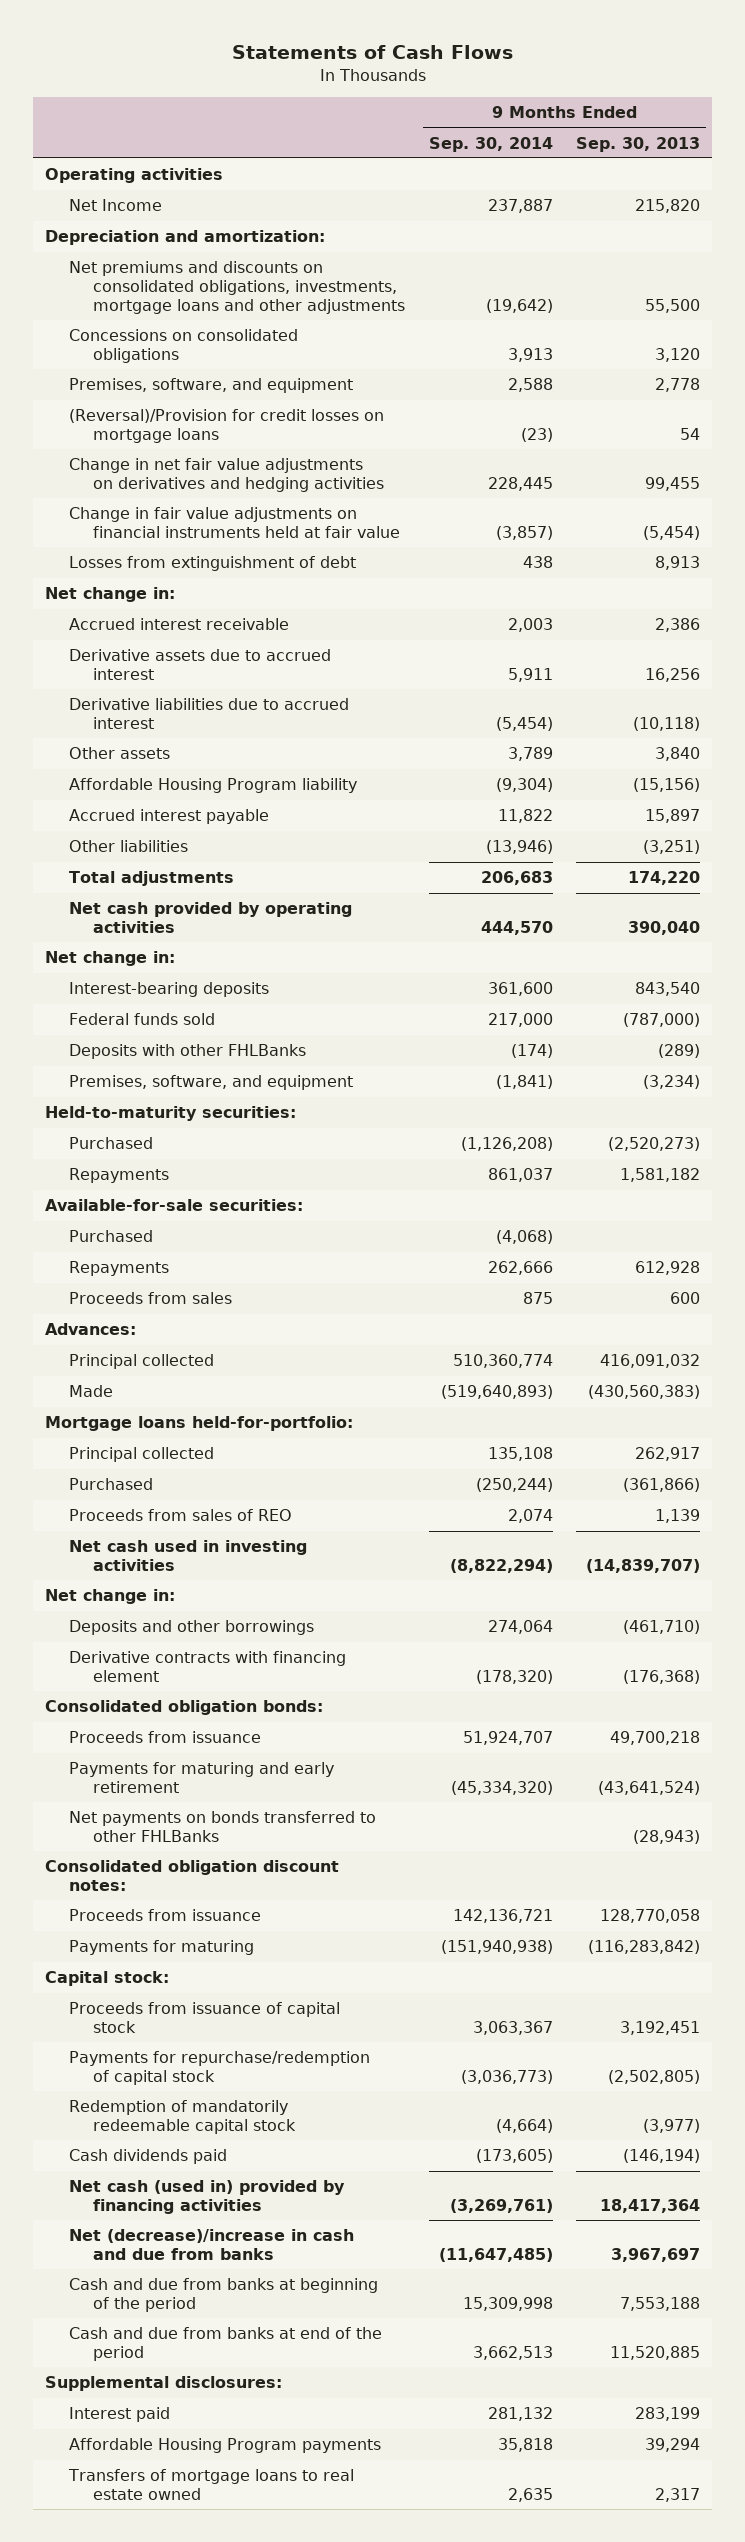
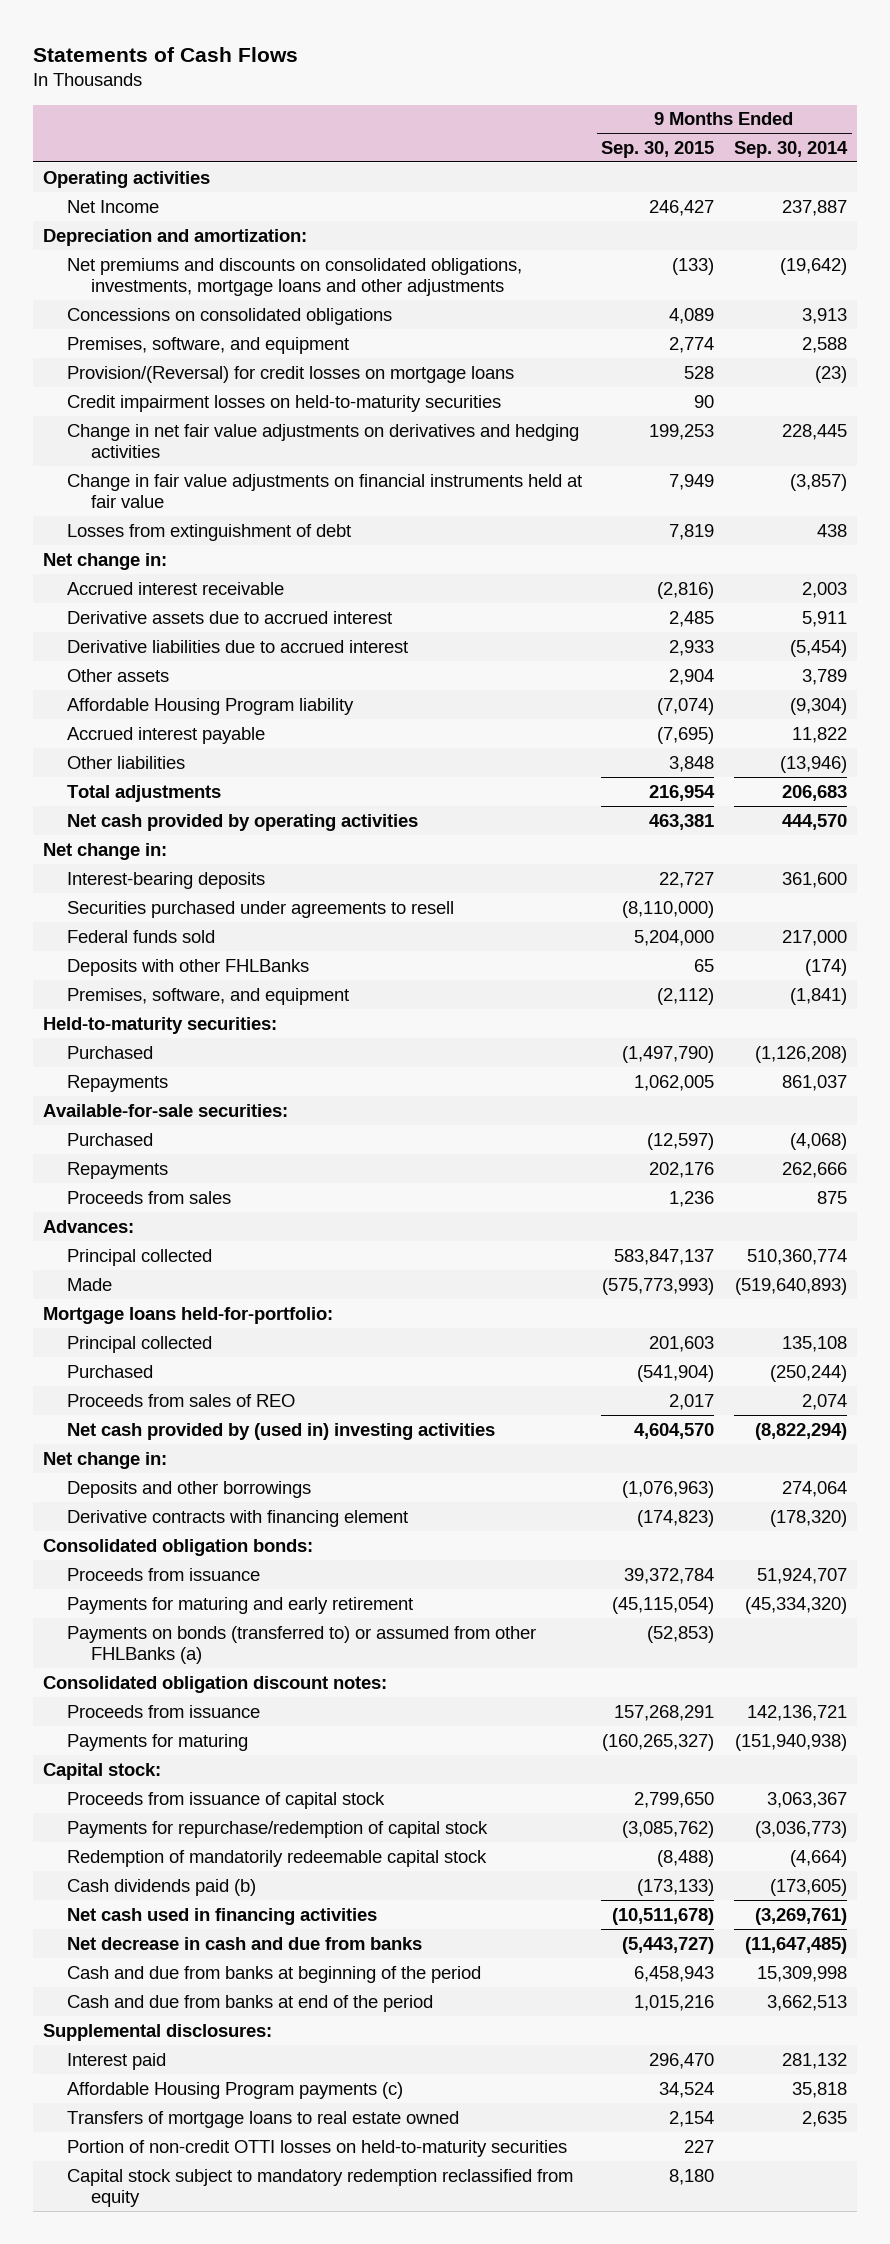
- | 9 Months Ended Sep. 30, 2014 | 9 Months Ended Sep. 30, 2013
+ | 9 Months Ended Sep. 30, 2015 | 9 Months Ended Sep. 30, 2014
- (Reversal)/Provision for credit losses on mortgage loans | (23) | 54
+ Provision/(Reversal) for credit losses on mortgage loans | 528 | (23)
+ Credit impairment losses on held-to-maturity securities | 90 |
+ Securities purchased under agreements to resell | (8,110,000) |
- Net cash used in investing activities | (8,822,294) | (14,839,707)
+ Net cash provided by (used in) investing activities | 4,604,570 | (8,822,294)
- Net payments on bonds transferred to other FHLBanks | | (28,943)
+ Payments on bonds (transferred to) or assumed from other FHLBanks (a) | (52,853) |
- Cash dividends paid | (173,605) | (146,194)
- Net cash (used in) provided by financing activities | (3,269,761) | 18,417,364
- Net (decrease)/increase in cash and due from banks | (11,647,485) | 3,967,697
+ Cash dividends paid (b) | (173,133) | (173,605)
+ Net cash used in financing activities | (10,511,678) | (3,269,761)
+ Net decrease in cash and due from banks | (5,443,727) | (11,647,485)
- Affordable Housing Program payments | 35,818 | 39,294
+ Affordable Housing Program payments (c) | 34,524 | 35,818
+ Portion of non-credit OTTI losses on held-to-maturity securities | 227 |
+ Capital stock subject to mandatory redemption reclassified from equity | 8,180 |

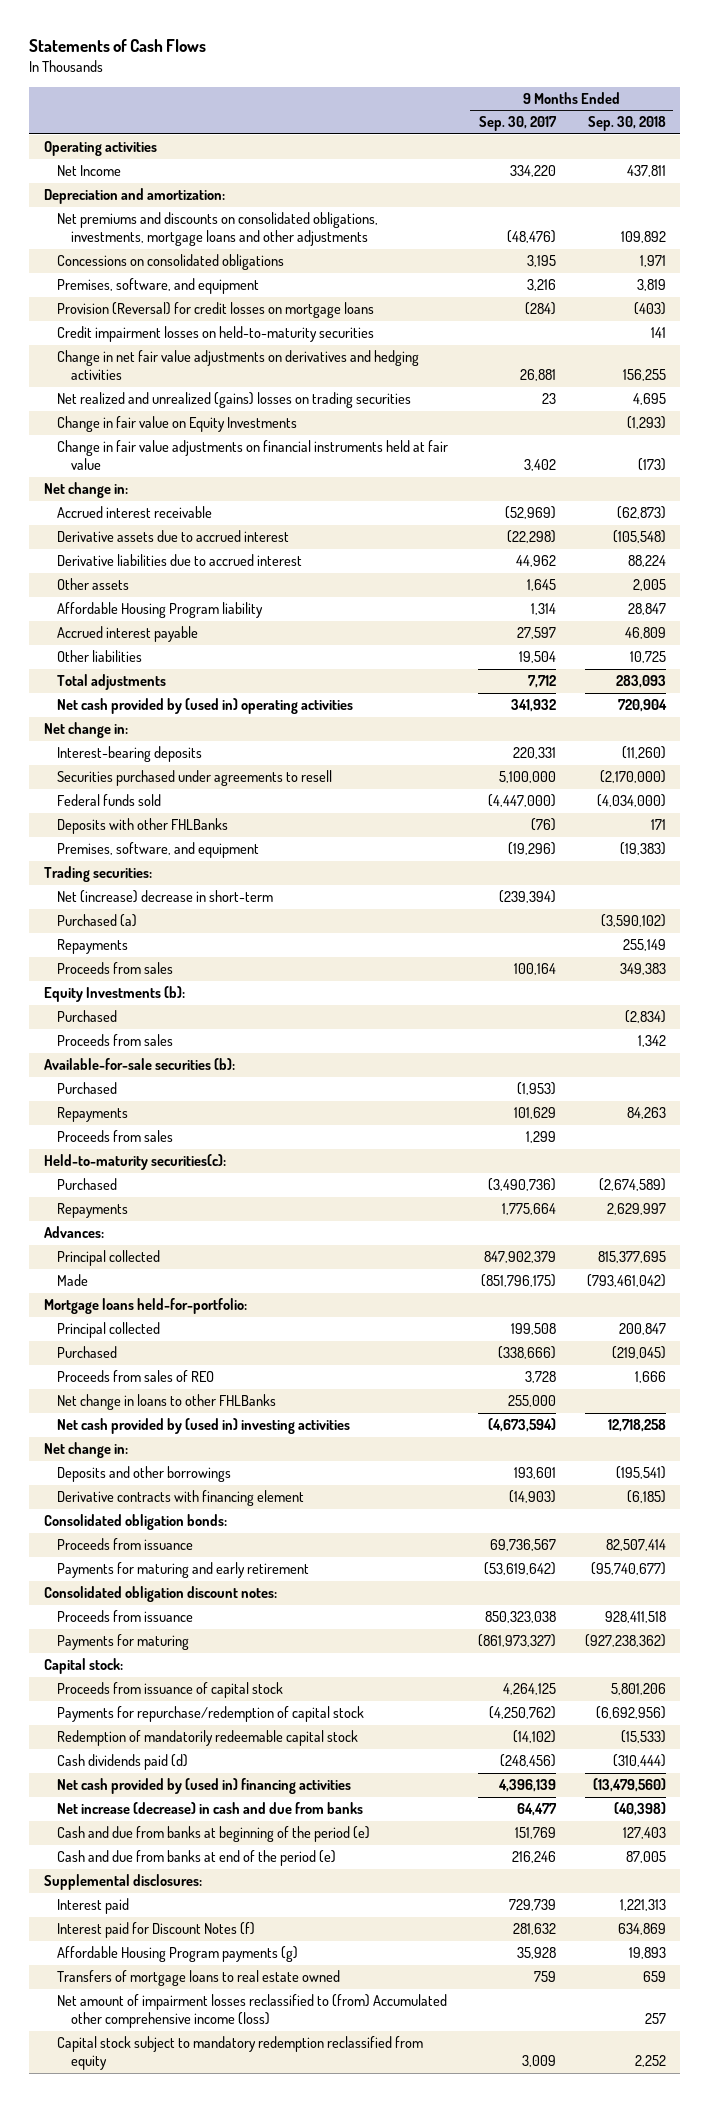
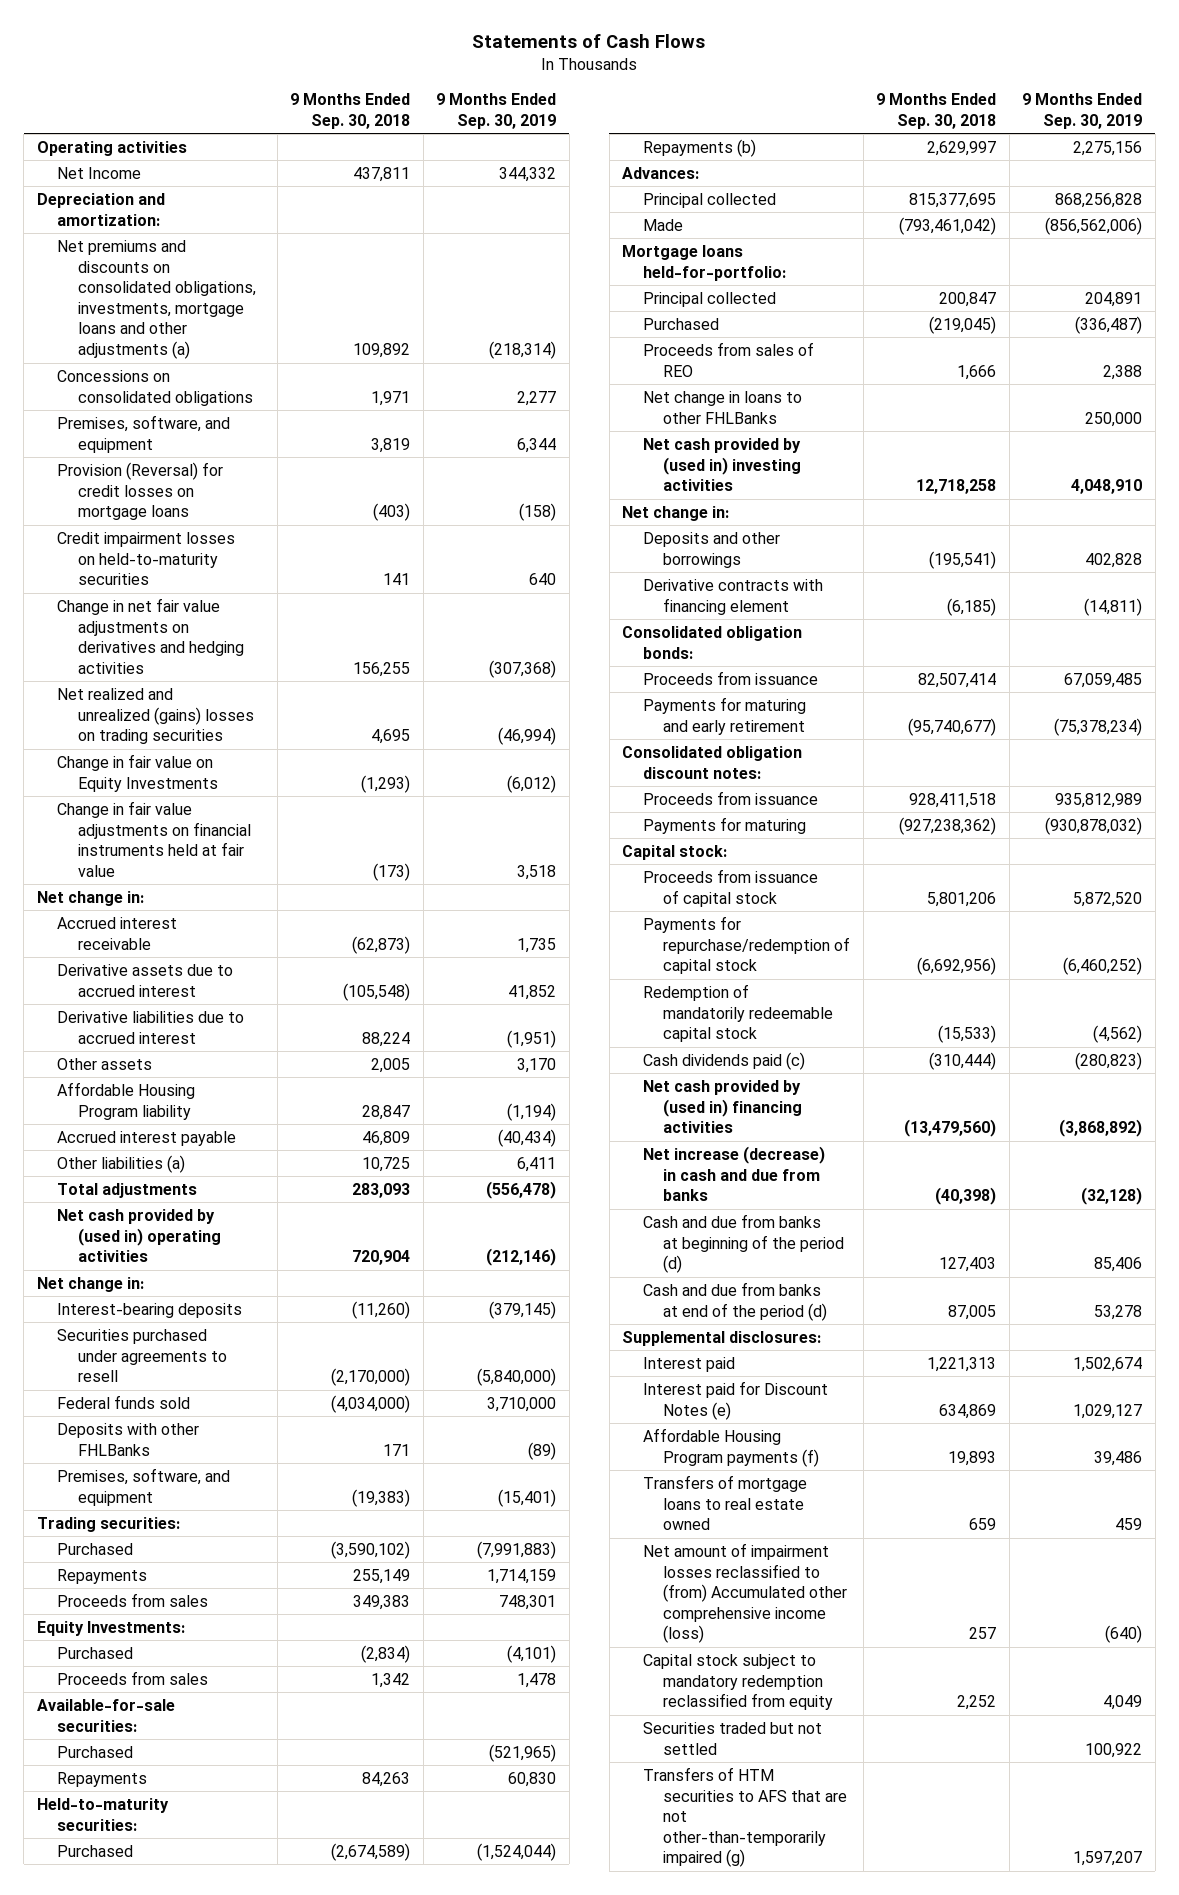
- | 9 Months Ended Sep. 30, 2017 | 9 Months Ended Sep. 30, 2018
+ | 9 Months Ended Sep. 30, 2018 | 9 Months Ended Sep. 30, 2019
- Net premiums and discounts on consolidated obligations, investments, mortgage loans and other adjustments | (48,476) | 109,892
+ Net premiums and discounts on consolidated obligations, investments, mortgage loans and other adjustments (a) | 109,892 | (218,314)
- Other liabilities | 19,504 | 10,725
+ Other liabilities (a) | 10,725 | 6,411
- Net (increase) decrease in short-term | (239,394) |
- Purchased (a) | | (3,590,102)
+ Purchased | (3,590,102) | (7,991,883)
- Equity Investments (b):
+ Equity Investments:
- Available-for-sale securities (b):
+ Available-for-sale securities:
- Proceeds from sales | 1,299 |
- Held-to-maturity securities(c):
+ Held-to-maturity securities:
- Repayments | 1,775,664 | 2,629,997
+ Repayments (b) | 2,629,997 | 2,275,156
- Cash dividends paid (d) | (248,456) | (310,444)
+ Cash dividends paid (c) | (310,444) | (280,823)
- Cash and due from banks at beginning of the period (e) | 151,769 | 127,403
- Cash and due from banks at end of the period (e) | 216,246 | 87,005
+ Cash and due from banks at beginning of the period (d) | 127,403 | 85,406
+ Cash and due from banks at end of the period (d) | 87,005 | 53,278
- Interest paid for Discount Notes (f) | 281,632 | 634,869
- Affordable Housing Program payments (g) | 35,928 | 19,893
+ Interest paid for Discount Notes (e) | 634,869 | 1,029,127
+ Affordable Housing Program payments (f) | 19,893 | 39,486
+ Securities traded but not settled | | 100,922
+ Transfers of HTM securities to AFS that are not other-than-temporarily impaired (g) | | 1,597,207

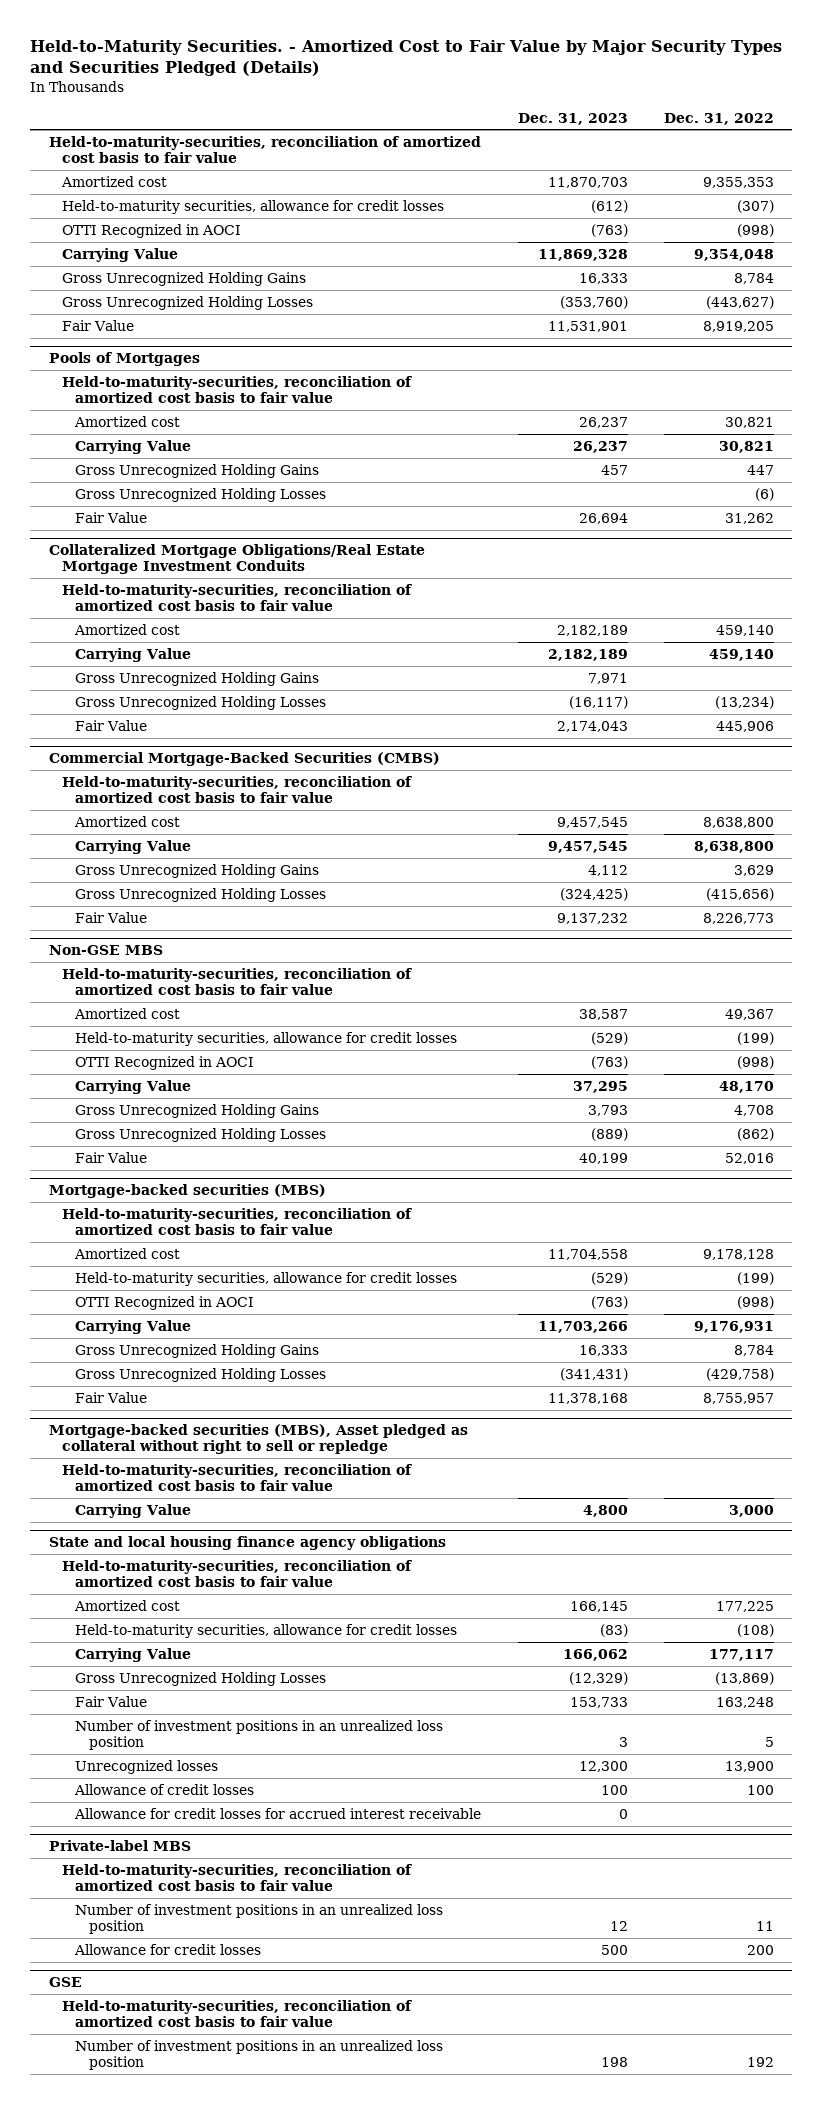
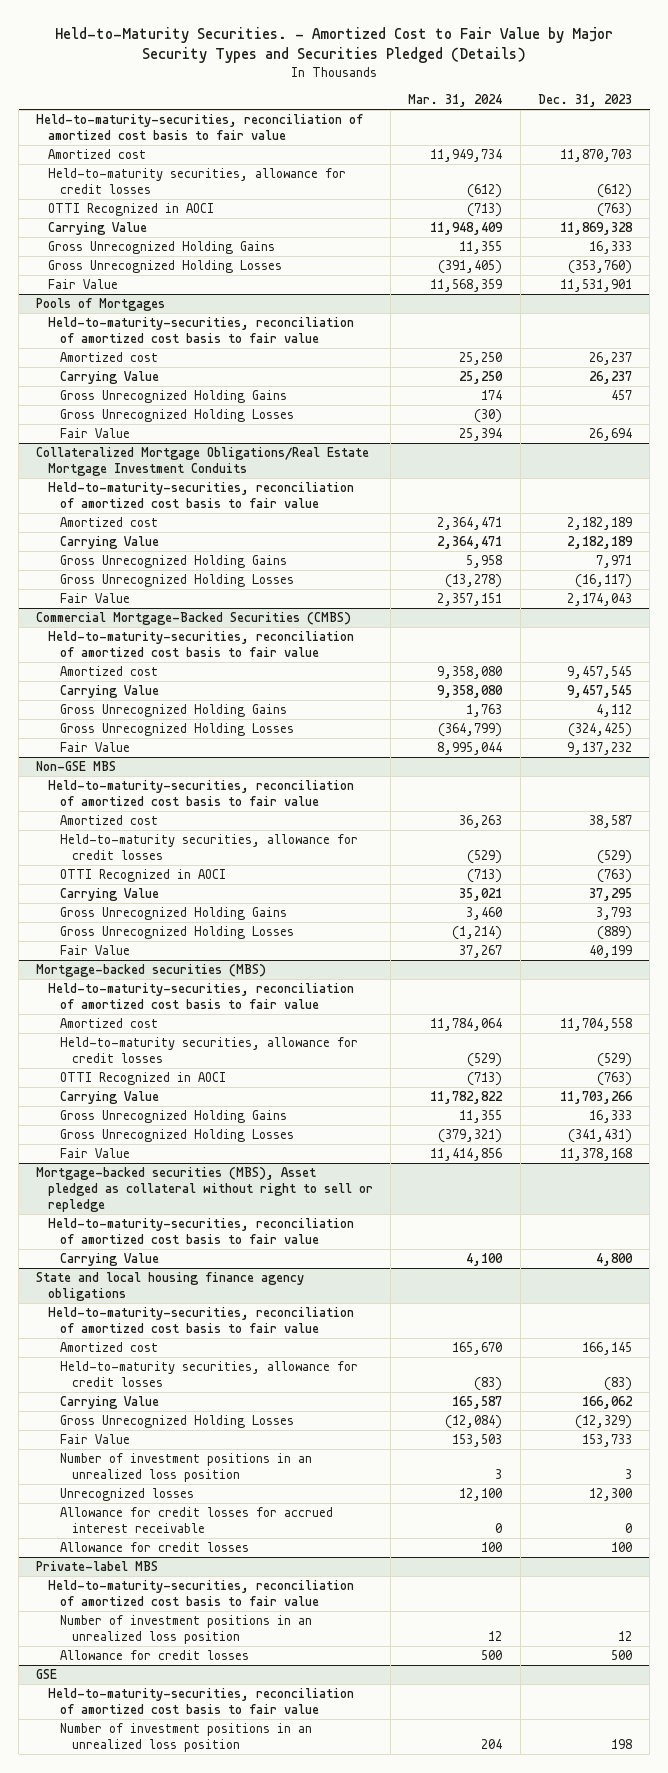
- | Dec. 31, 2023 | Dec. 31, 2022
+ | Mar. 31, 2024 | Dec. 31, 2023
@ State and local housing finance agency obligations
- Allowance of credit losses | 100 | 100
+ Allowance for credit losses | 100 | 100

